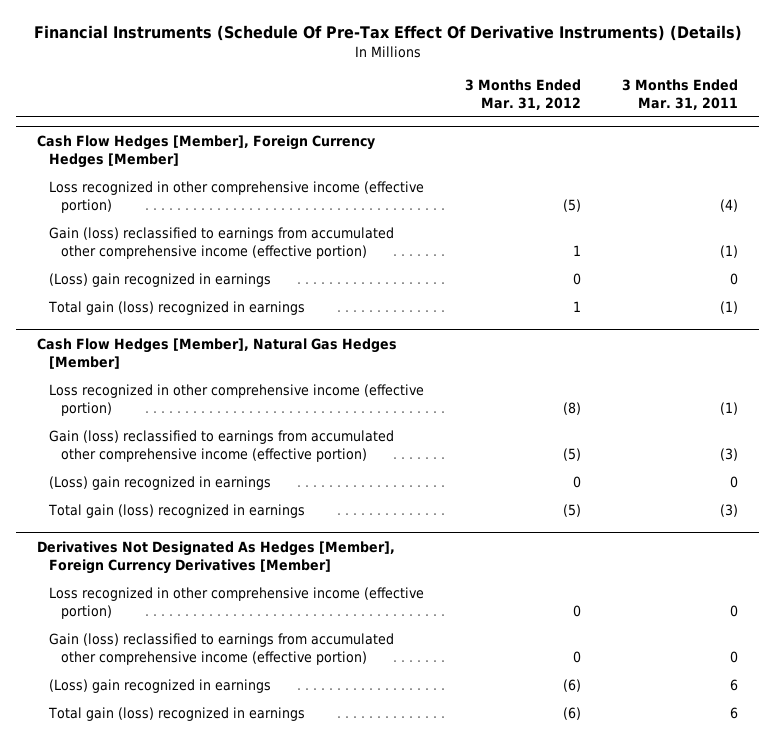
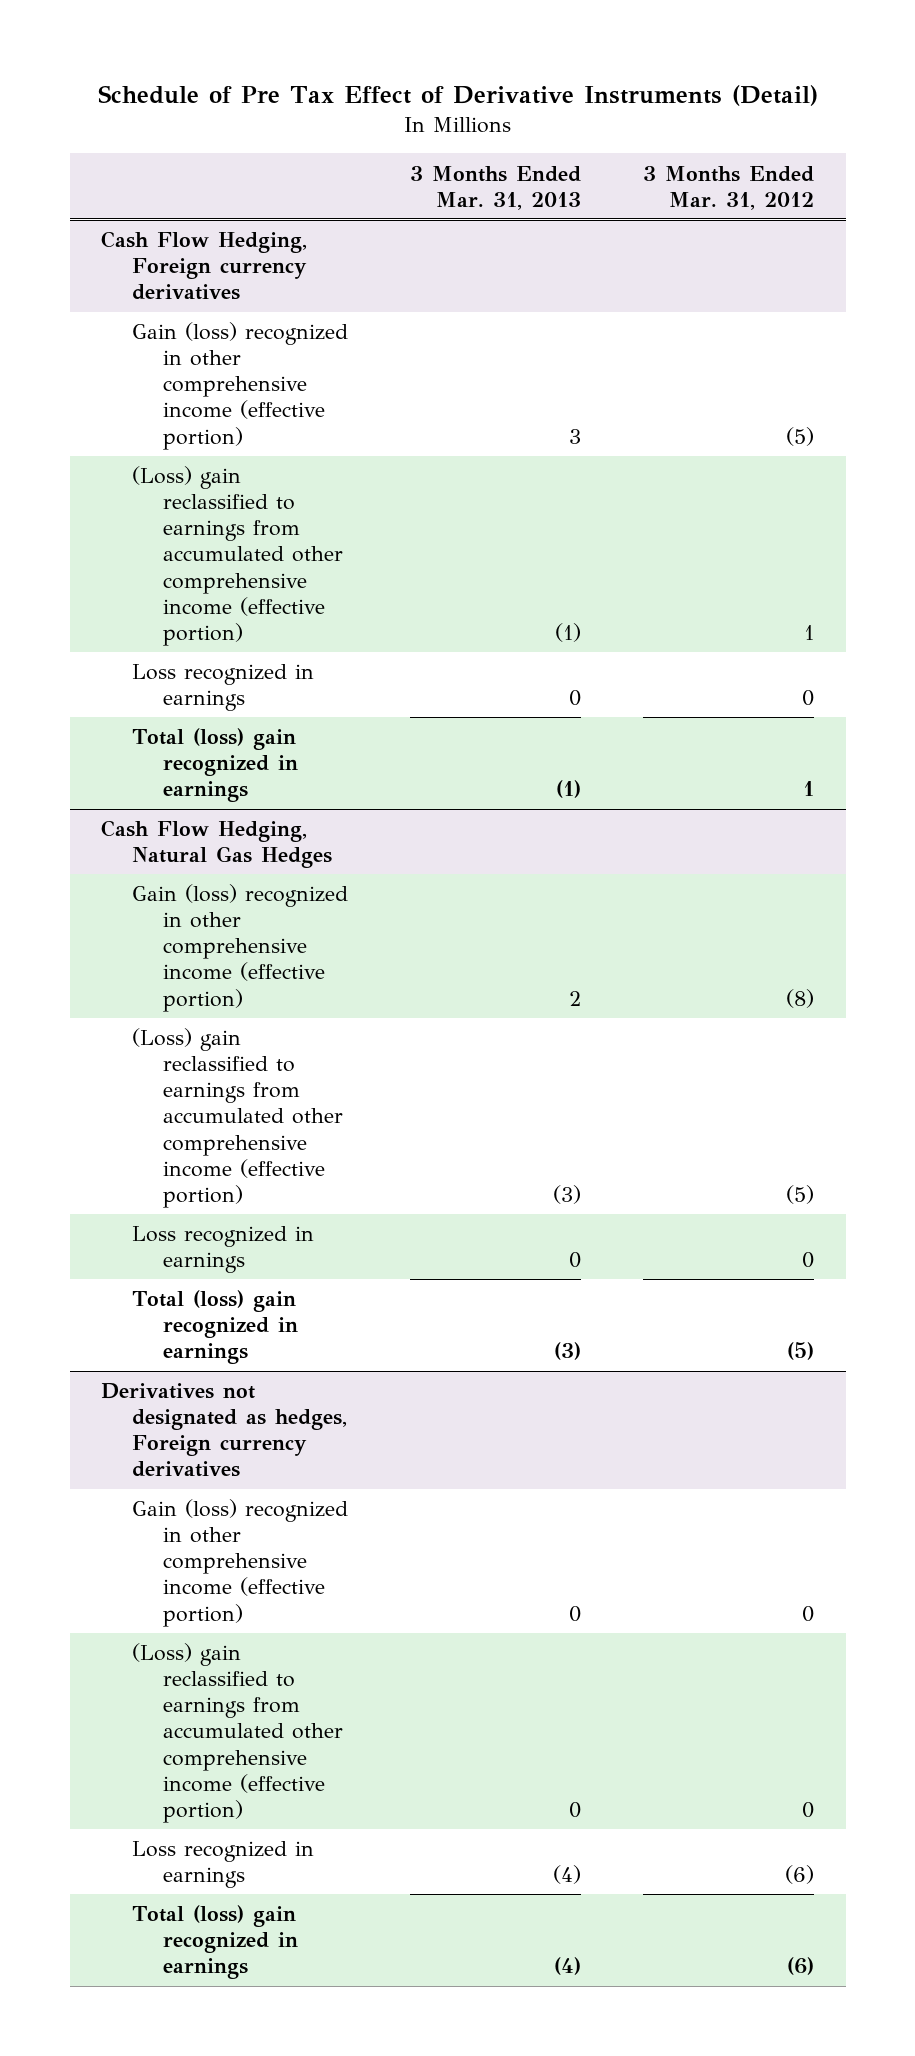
- Financial Instruments (Schedule Of Pre-Tax Effect Of Derivative Instruments) (Details)
+ Schedule of Pre Tax Effect of Derivative Instruments (Detail)
- | 3 Months Ended Mar. 31, 2012 | 3 Months Ended Mar. 31, 2011
+ | 3 Months Ended Mar. 31, 2013 | 3 Months Ended Mar. 31, 2012
- Cash Flow Hedges [Member], Foreign Currency Hedges [Member]
- Loss recognized in other comprehensive income (effective portion) | (5) | (4)
- Gain (loss) reclassified to earnings from accumulated other comprehensive income (effective portion) | 1 | (1)
- (Loss) gain recognized in earnings | 0 | 0
- Total gain (loss) recognized in earnings | 1 | (1)
- Cash Flow Hedges [Member], Natural Gas Hedges [Member]
- Loss recognized in other comprehensive income (effective portion) | (8) | (1)
- Gain (loss) reclassified to earnings from accumulated other comprehensive income (effective portion) | (5) | (3)
- (Loss) gain recognized in earnings | 0 | 0
- Total gain (loss) recognized in earnings | (5) | (3)
- Derivatives Not Designated As Hedges [Member], Foreign Currency Derivatives [Member]
- Loss recognized in other comprehensive income (effective portion) | 0 | 0
- Gain (loss) reclassified to earnings from accumulated other comprehensive income (effective portion) | 0 | 0
- (Loss) gain recognized in earnings | (6) | 6
- Total gain (loss) recognized in earnings | (6) | 6
+ Cash Flow Hedging, Foreign currency derivatives
+ Gain (loss) recognized in other comprehensive income (effective portion) | 3 | (5)
+ (Loss) gain reclassified to earnings from accumulated other comprehensive income (effective portion) | (1) | 1
+ Loss recognized in earnings | 0 | 0
+ Total (loss) gain recognized in earnings | (1) | 1
+ Cash Flow Hedging, Natural Gas Hedges
+ Gain (loss) recognized in other comprehensive income (effective portion) | 2 | (8)
+ (Loss) gain reclassified to earnings from accumulated other comprehensive income (effective portion) | (3) | (5)
+ Loss recognized in earnings | 0 | 0
+ Total (loss) gain recognized in earnings | (3) | (5)
+ Derivatives not designated as hedges, Foreign currency derivatives
+ Gain (loss) recognized in other comprehensive income (effective portion) | 0 | 0
+ (Loss) gain reclassified to earnings from accumulated other comprehensive income (effective portion) | 0 | 0
+ Loss recognized in earnings | (4) | (6)
+ Total (loss) gain recognized in earnings | (4) | (6)

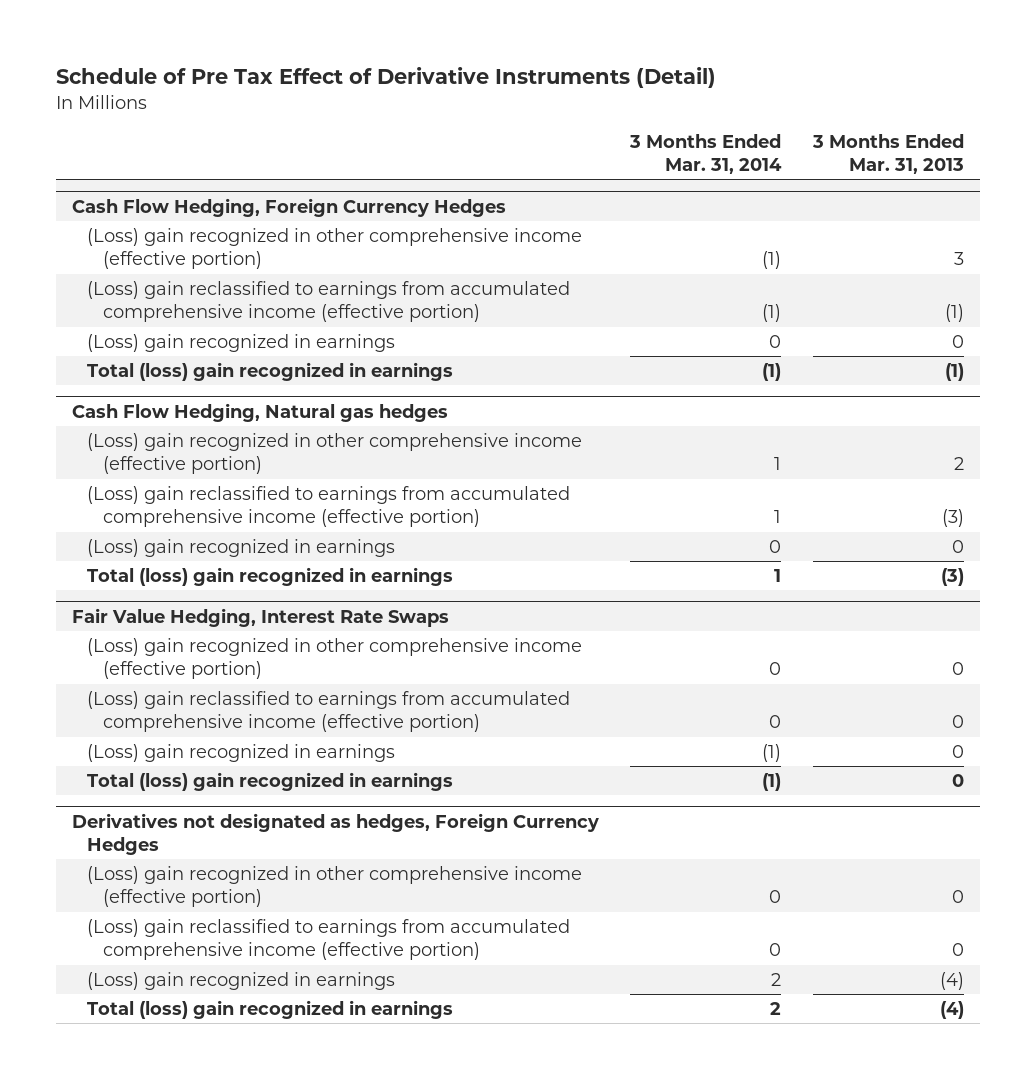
- | 3 Months Ended Mar. 31, 2013 | 3 Months Ended Mar. 31, 2012
+ | 3 Months Ended Mar. 31, 2014 | 3 Months Ended Mar. 31, 2013
- Cash Flow Hedging, Foreign currency derivatives
- Gain (loss) recognized in other comprehensive income (effective portion) | 3 | (5)
- (Loss) gain reclassified to earnings from accumulated other comprehensive income (effective portion) | (1) | 1
- Loss recognized in earnings | 0 | 0
+ Cash Flow Hedging, Foreign Currency Hedges
+ (Loss) gain recognized in other comprehensive income (effective portion) | (1) | 3
+ (Loss) gain reclassified to earnings from accumulated comprehensive income (effective portion) | (1) | (1)
+ (Loss) gain recognized in earnings | 0 | 0
- Cash Flow Hedging, Natural Gas Hedges
- Gain (loss) recognized in other comprehensive income (effective portion) | 2 | (8)
- (Loss) gain reclassified to earnings from accumulated other comprehensive income (effective portion) | (3) | (5)
- Loss recognized in earnings | 0 | 0
+ Cash Flow Hedging, Natural gas hedges
+ (Loss) gain recognized in other comprehensive income (effective portion) | 1 | 2
+ (Loss) gain reclassified to earnings from accumulated comprehensive income (effective portion) | 1 | (3)
+ (Loss) gain recognized in earnings | 0 | 0
- Derivatives not designated as hedges, Foreign currency derivatives
- Gain (loss) recognized in other comprehensive income (effective portion) | 0 | 0
- (Loss) gain reclassified to earnings from accumulated other comprehensive income (effective portion) | 0 | 0
- Loss recognized in earnings | (4) | (6)
+ Fair Value Hedging, Interest Rate Swaps
+ (Loss) gain recognized in other comprehensive income (effective portion) | 0 | 0
+ (Loss) gain reclassified to earnings from accumulated comprehensive income (effective portion) | 0 | 0
+ (Loss) gain recognized in earnings | (1) | 0
+ Total (loss) gain recognized in earnings | (1) | 0
+ Derivatives not designated as hedges, Foreign Currency Hedges
+ (Loss) gain recognized in other comprehensive income (effective portion) | 0 | 0
+ (Loss) gain reclassified to earnings from accumulated comprehensive income (effective portion) | 0 | 0
+ (Loss) gain recognized in earnings | 2 | (4)

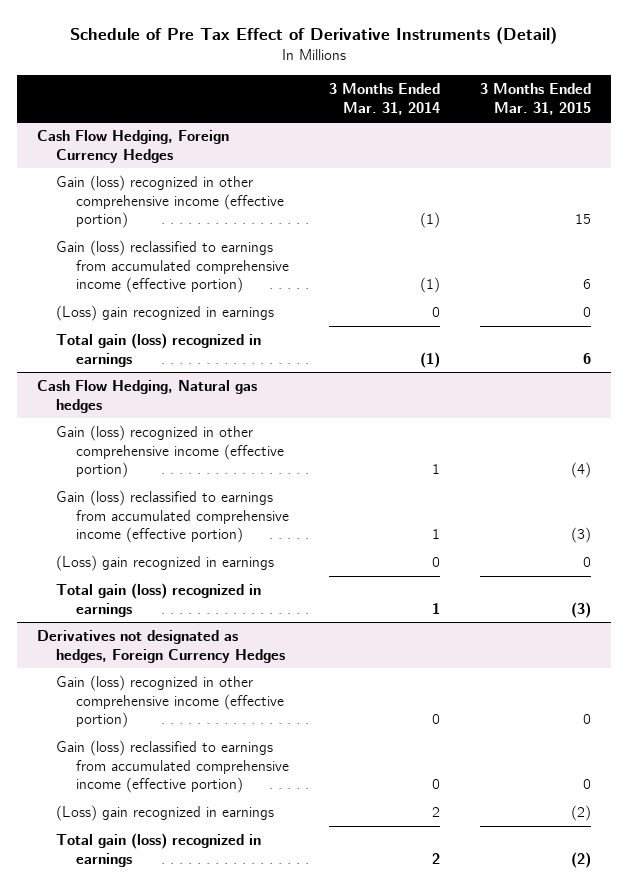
- | 3 Months Ended Mar. 31, 2014 | 3 Months Ended Mar. 31, 2013
+ | 3 Months Ended Mar. 31, 2014 | 3 Months Ended Mar. 31, 2015
@ Cash Flow Hedging, Foreign Currency Hedges
- (Loss) gain recognized in other comprehensive income (effective portion) | (1) | 3
- (Loss) gain reclassified to earnings from accumulated comprehensive income (effective portion) | (1) | (1)
+ Gain (loss) recognized in other comprehensive income (effective portion) | (1) | 15
+ Gain (loss) reclassified to earnings from accumulated comprehensive income (effective portion) | (1) | 6
- Total (loss) gain recognized in earnings | (1) | (1)
+ Total gain (loss) recognized in earnings | (1) | 6
@ Cash Flow Hedging, Natural gas hedges
- (Loss) gain recognized in other comprehensive income (effective portion) | 1 | 2
- (Loss) gain reclassified to earnings from accumulated comprehensive income (effective portion) | 1 | (3)
+ Gain (loss) recognized in other comprehensive income (effective portion) | 1 | (4)
+ Gain (loss) reclassified to earnings from accumulated comprehensive income (effective portion) | 1 | (3)
- Total (loss) gain recognized in earnings | 1 | (3)
- Fair Value Hedging, Interest Rate Swaps
- (Loss) gain recognized in other comprehensive income (effective portion) | 0 | 0
- (Loss) gain reclassified to earnings from accumulated comprehensive income (effective portion) | 0 | 0
- (Loss) gain recognized in earnings | (1) | 0
- Total (loss) gain recognized in earnings | (1) | 0
@ Cash Flow Hedging, Natural gas hedges
+ Total gain (loss) recognized in earnings | 1 | (3)
@ Derivatives not designated as hedges, Foreign Currency Hedges
- (Loss) gain recognized in other comprehensive income (effective portion) | 0 | 0
- (Loss) gain reclassified to earnings from accumulated comprehensive income (effective portion) | 0 | 0
+ Gain (loss) recognized in other comprehensive income (effective portion) | 0 | 0
+ Gain (loss) reclassified to earnings from accumulated comprehensive income (effective portion) | 0 | 0
- Total (loss) gain recognized in earnings | 2 | (4)
+ Total gain (loss) recognized in earnings | 2 | (2)

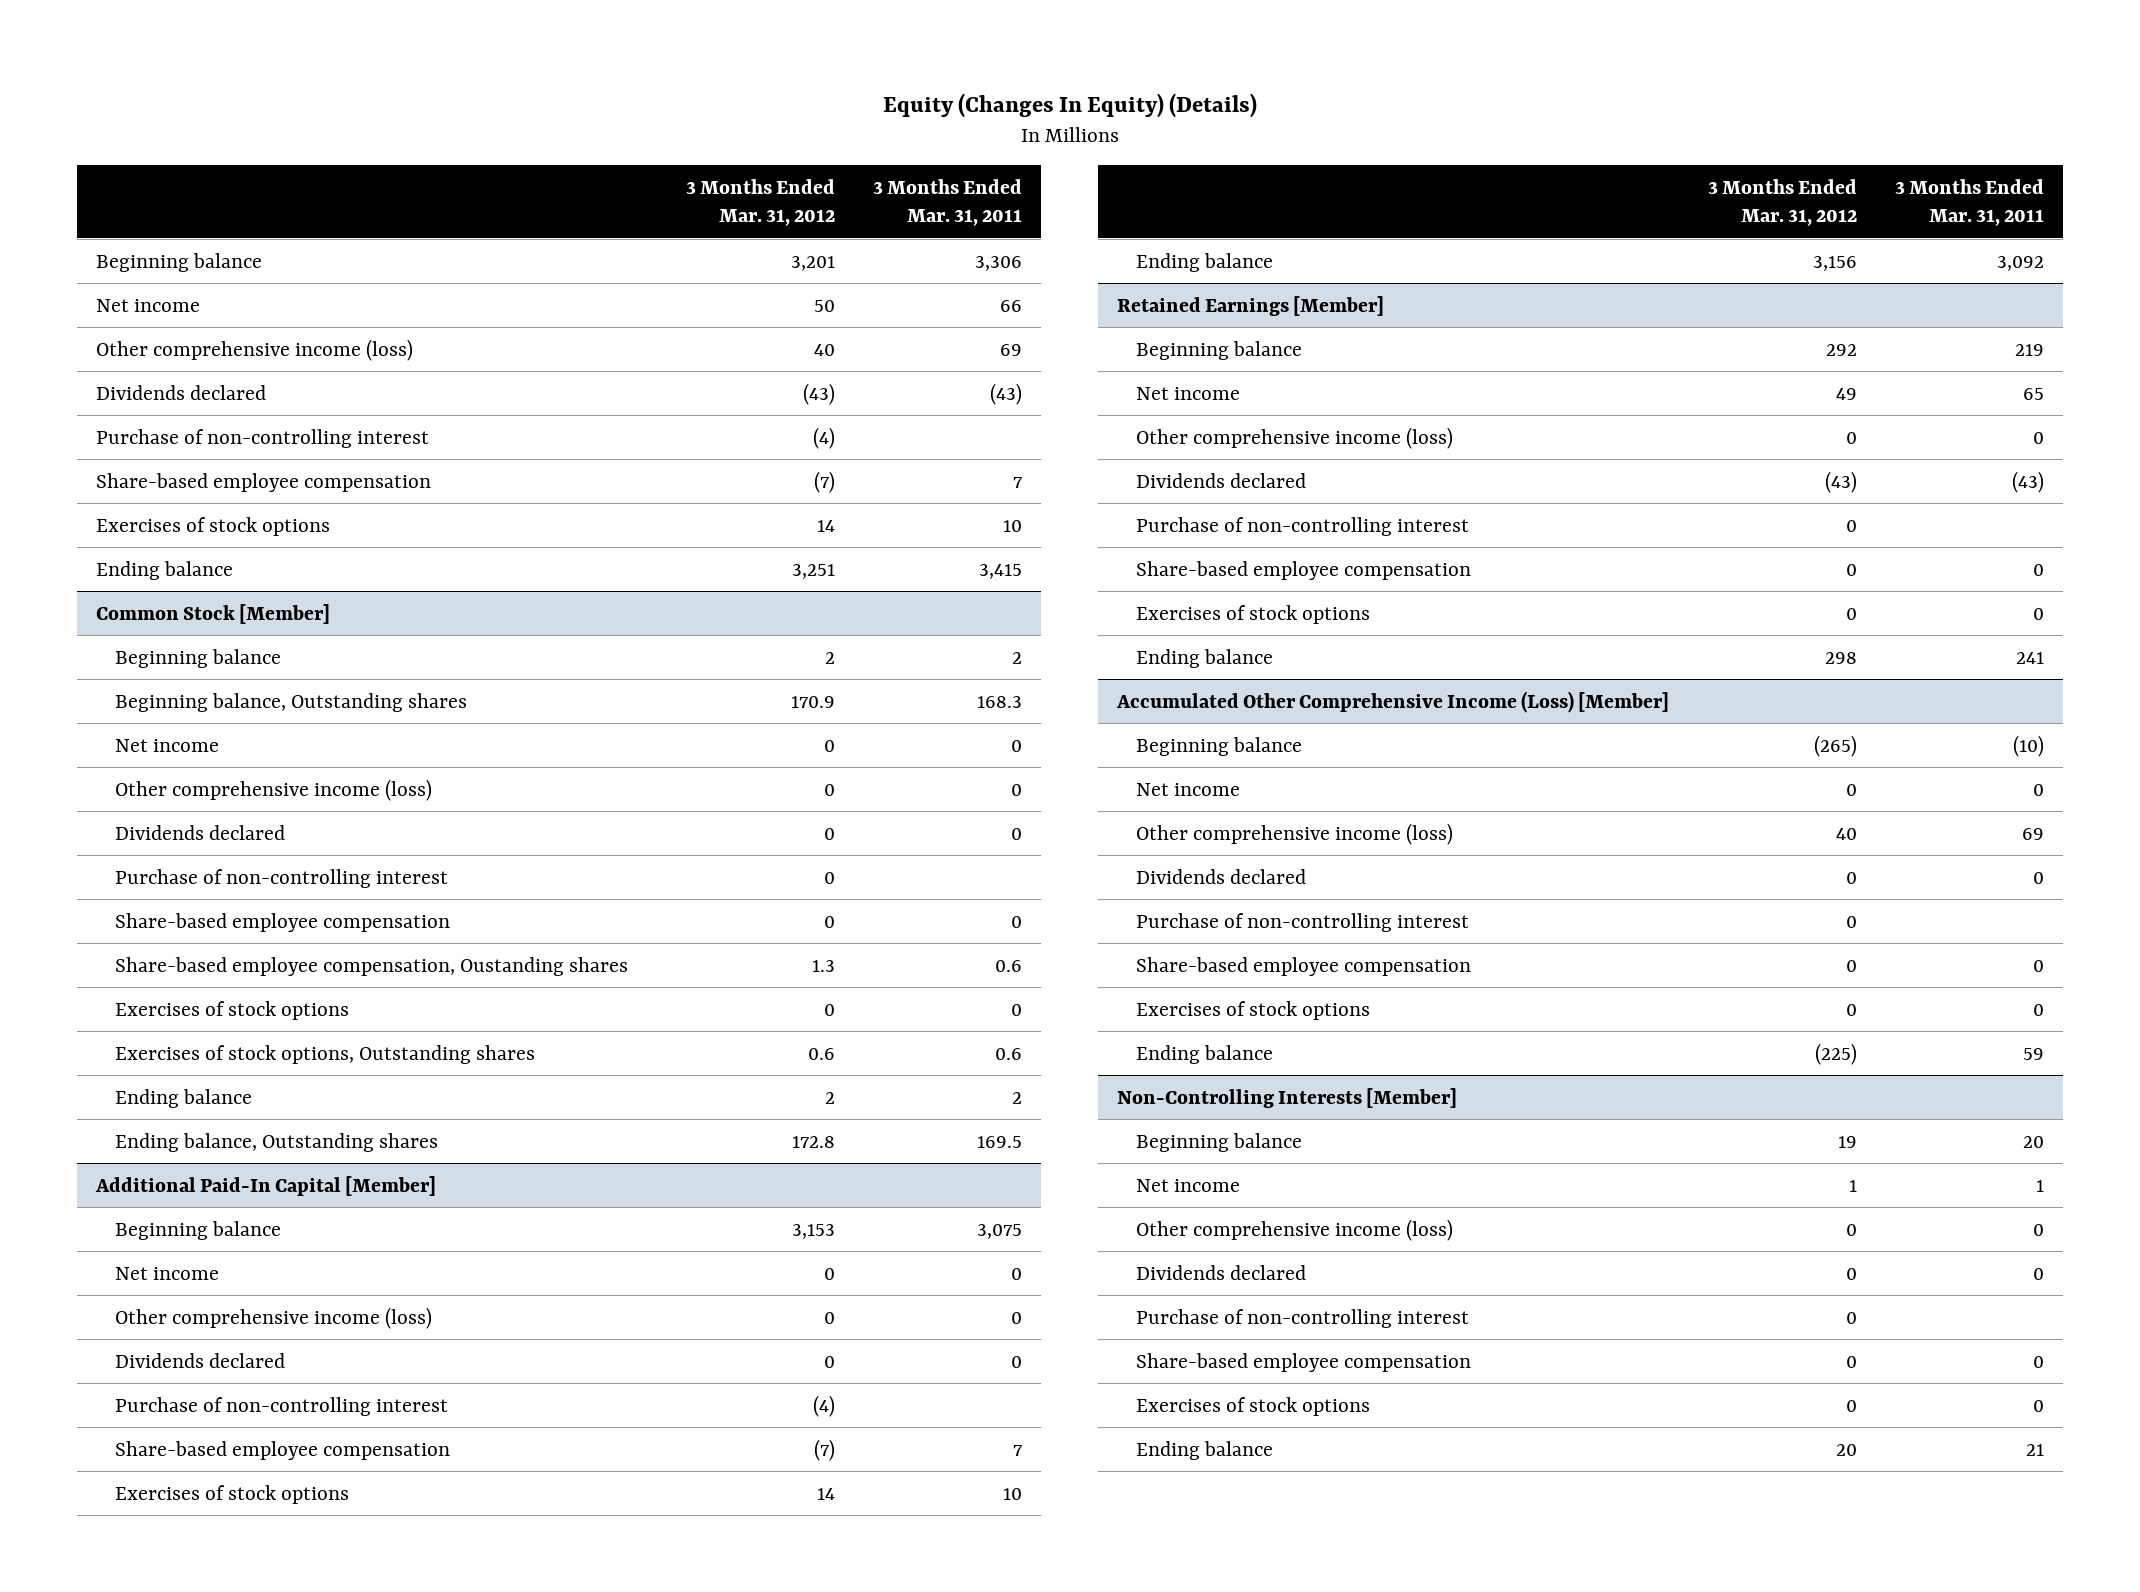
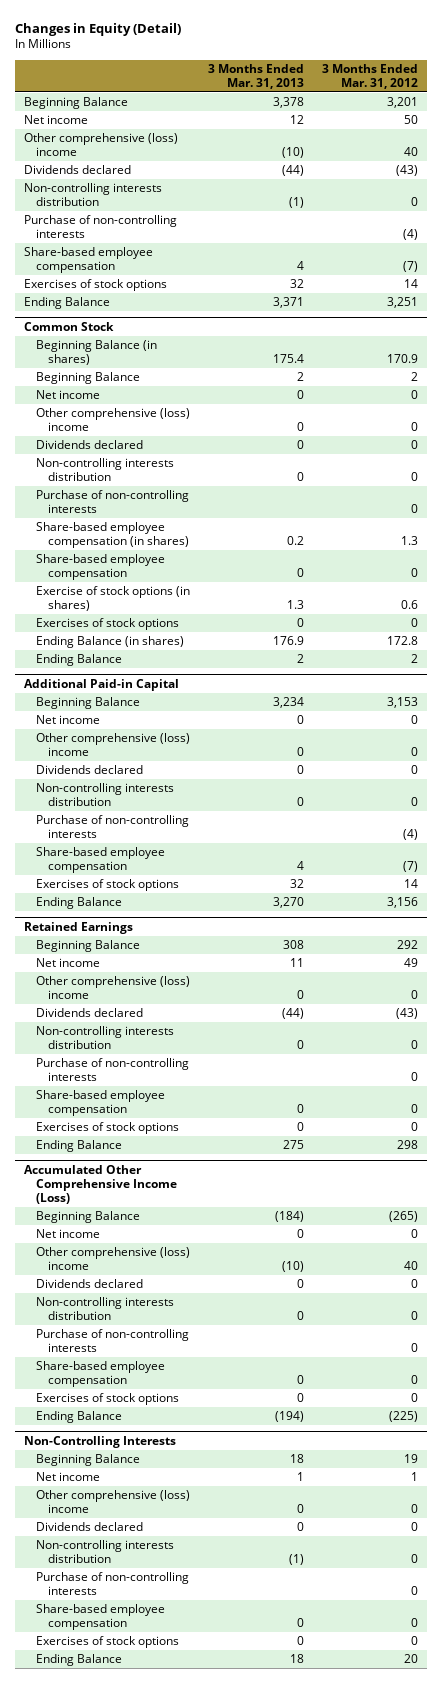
- Equity (Changes In Equity) (Details)
+ Changes in Equity (Detail)
- | 3 Months Ended Mar. 31, 2012 | 3 Months Ended Mar. 31, 2011
+ | 3 Months Ended Mar. 31, 2013 | 3 Months Ended Mar. 31, 2012
- Beginning balance | 3,201 | 3,306
+ Beginning Balance | 3,378 | 3,201
- Other comprehensive income (loss) | 40 | 69
+ Other comprehensive (loss) income | (10) | 40
- Purchase of non-controlling interest | (4) |
+ Non-controlling interests distribution | (1) | 0
+ Purchase of non-controlling interests | | (4)
- Ending balance | 3,251 | 3,415
- Common Stock [Member]
- Beginning balance | 2 | 2
- Beginning balance, Outstanding shares | 170.9 | 168.3
+ Ending Balance | 3,371 | 3,251
+ Common Stock
+ Beginning Balance (in shares) | 175.4 | 170.9
+ Beginning Balance | 2 | 2
- Other comprehensive income (loss) | 0 | 0
+ Other comprehensive (loss) income | 0 | 0
- Purchase of non-controlling interest | 0 |
+ Non-controlling interests distribution | 0 | 0
+ Purchase of non-controlling interests | | 0
+ Share-based employee compensation (in shares) | 0.2 | 1.3
- Share-based employee compensation, Oustanding shares | 1.3 | 0.6
+ Exercise of stock options (in shares) | 1.3 | 0.6
- Exercises of stock options, Outstanding shares | 0.6 | 0.6
- Ending balance | 2 | 2
- Ending balance, Outstanding shares | 172.8 | 169.5
- Additional Paid-In Capital [Member]
- Beginning balance | 3,153 | 3,075
+ Ending Balance (in shares) | 176.9 | 172.8
+ Ending Balance | 2 | 2
+ Additional Paid-in Capital
+ Beginning Balance | 3,234 | 3,153
- Other comprehensive income (loss) | 0 | 0
+ Other comprehensive (loss) income | 0 | 0
- Purchase of non-controlling interest | (4) |
+ Non-controlling interests distribution | 0 | 0
+ Purchase of non-controlling interests | | (4)
- Ending balance | 3,156 | 3,092
- Retained Earnings [Member]
- Beginning balance | 292 | 219
+ Ending Balance | 3,270 | 3,156
+ Retained Earnings
+ Beginning Balance | 308 | 292
- Other comprehensive income (loss) | 0 | 0
+ Other comprehensive (loss) income | 0 | 0
- Purchase of non-controlling interest | 0 |
+ Non-controlling interests distribution | 0 | 0
+ Purchase of non-controlling interests | | 0
- Ending balance | 298 | 241
- Accumulated Other Comprehensive Income (Loss) [Member]
- Beginning balance | (265) | (10)
+ Ending Balance | 275 | 298
+ Accumulated Other Comprehensive Income (Loss)
+ Beginning Balance | (184) | (265)
- Other comprehensive income (loss) | 40 | 69
+ Other comprehensive (loss) income | (10) | 40
- Purchase of non-controlling interest | 0 |
+ Non-controlling interests distribution | 0 | 0
+ Purchase of non-controlling interests | | 0
- Ending balance | (225) | 59
- Non-Controlling Interests [Member]
- Beginning balance | 19 | 20
+ Ending Balance | (194) | (225)
+ Non-Controlling Interests
+ Beginning Balance | 18 | 19
- Other comprehensive income (loss) | 0 | 0
+ Other comprehensive (loss) income | 0 | 0
- Purchase of non-controlling interest | 0 |
+ Non-controlling interests distribution | (1) | 0
+ Purchase of non-controlling interests | | 0
- Ending balance | 20 | 21
+ Ending Balance | 18 | 20

